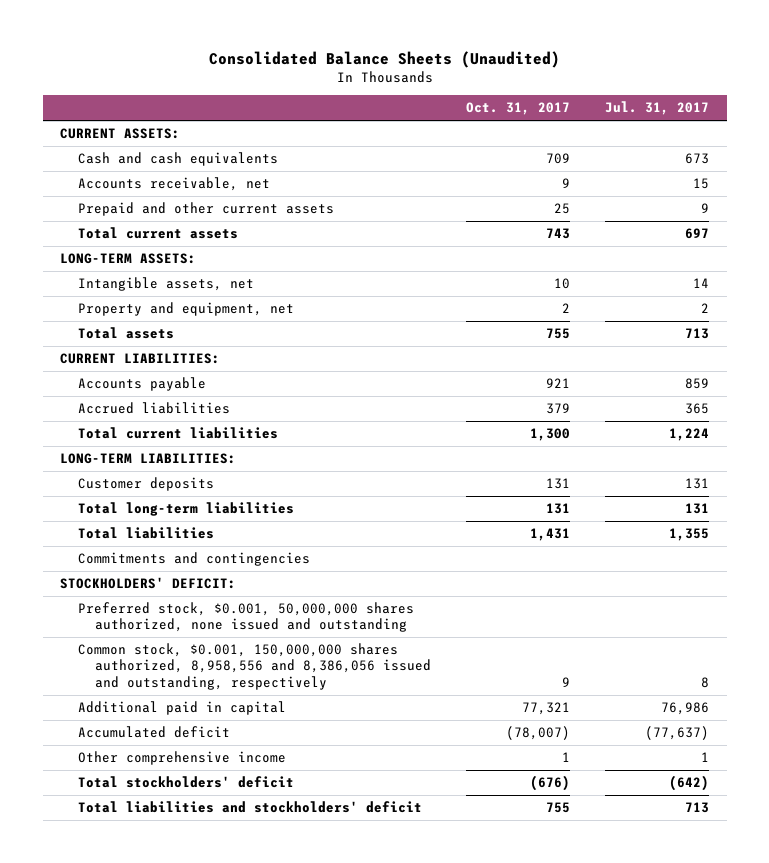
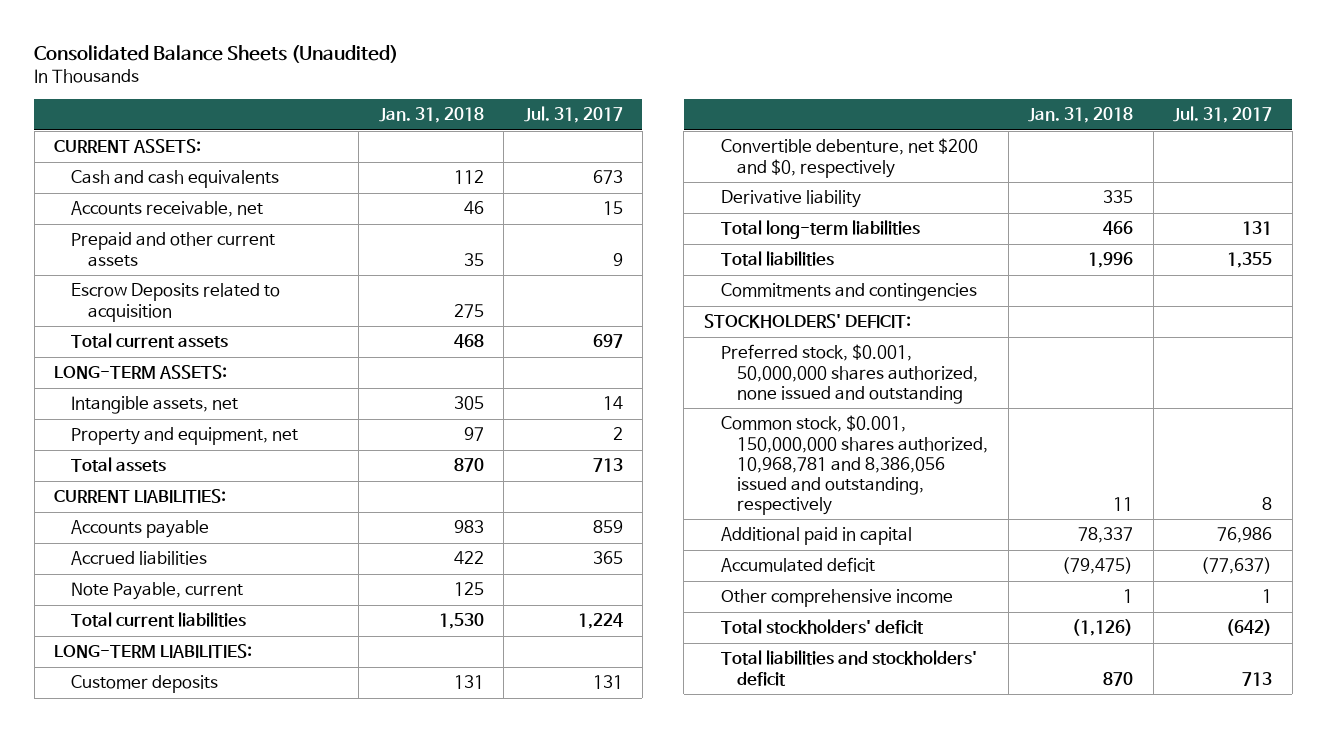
- | Oct. 31, 2017 | Jul. 31, 2017
+ | Jan. 31, 2018 | Jul. 31, 2017
+ Escrow Deposits related to acquisition | 275 |
+ Note Payable, current | 125 |
+ Convertible debenture, net $200 and $0, respectively
+ Derivative liability | 335 |
- Common stock, $0.001, 150,000,000 shares authorized, 8,958,556 and 8,386,056 issued and outstanding, respectively | 9 | 8
+ Common stock, $0.001, 150,000,000 shares authorized, 10,968,781 and 8,386,056 issued and outstanding, respectively | 11 | 8

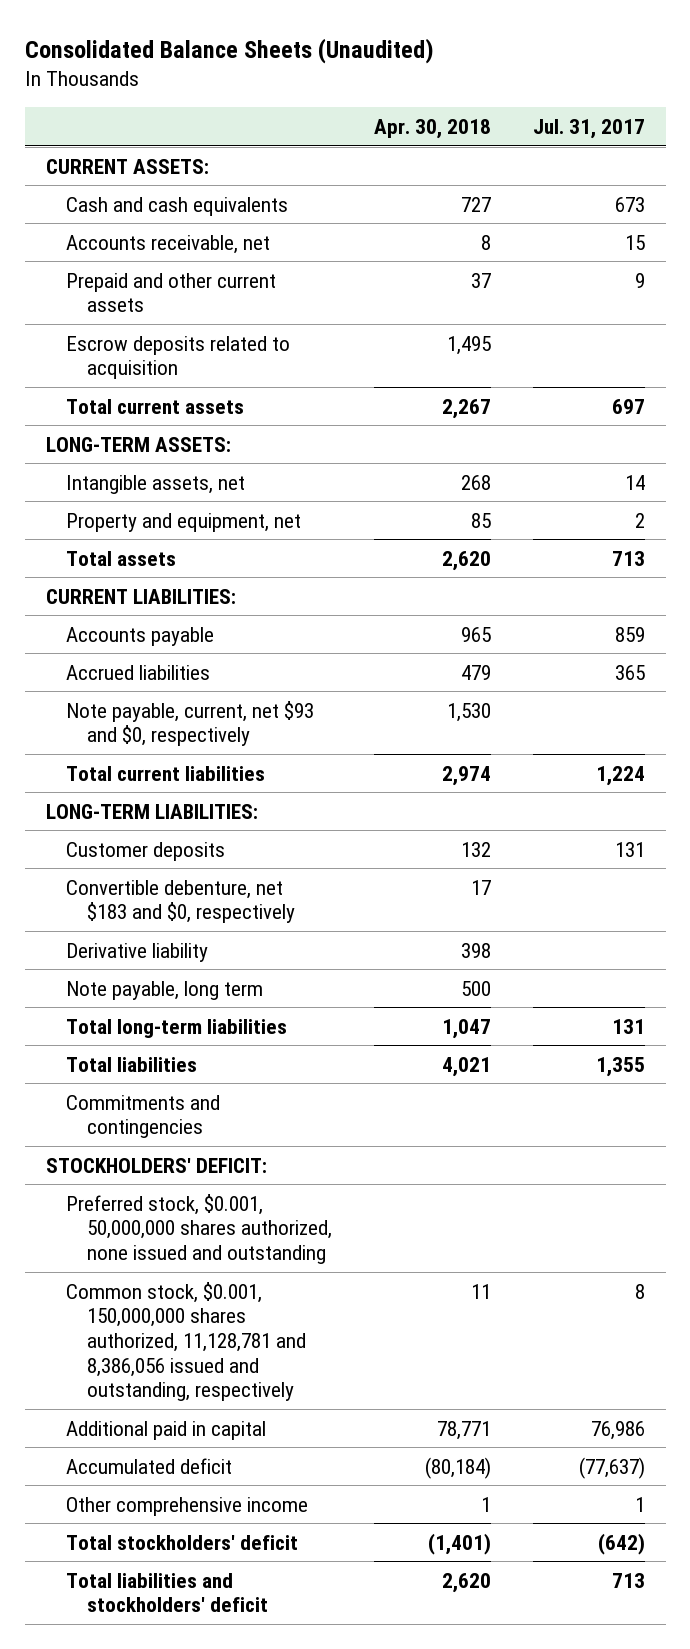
- | Jan. 31, 2018 | Jul. 31, 2017
+ | Apr. 30, 2018 | Jul. 31, 2017
- Escrow Deposits related to acquisition | 275 |
+ Escrow deposits related to acquisition | 1,495 |
- Note Payable, current | 125 |
+ Note payable, current, net $93 and $0, respectively | 1,530 |
- Convertible debenture, net $200 and $0, respectively
+ Convertible debenture, net $183 and $0, respectively | 17 |
+ Note payable, long term | 500 |
- Common stock, $0.001, 150,000,000 shares authorized, 10,968,781 and 8,386,056 issued and outstanding, respectively | 11 | 8
+ Common stock, $0.001, 150,000,000 shares authorized, 11,128,781 and 8,386,056 issued and outstanding, respectively | 11 | 8

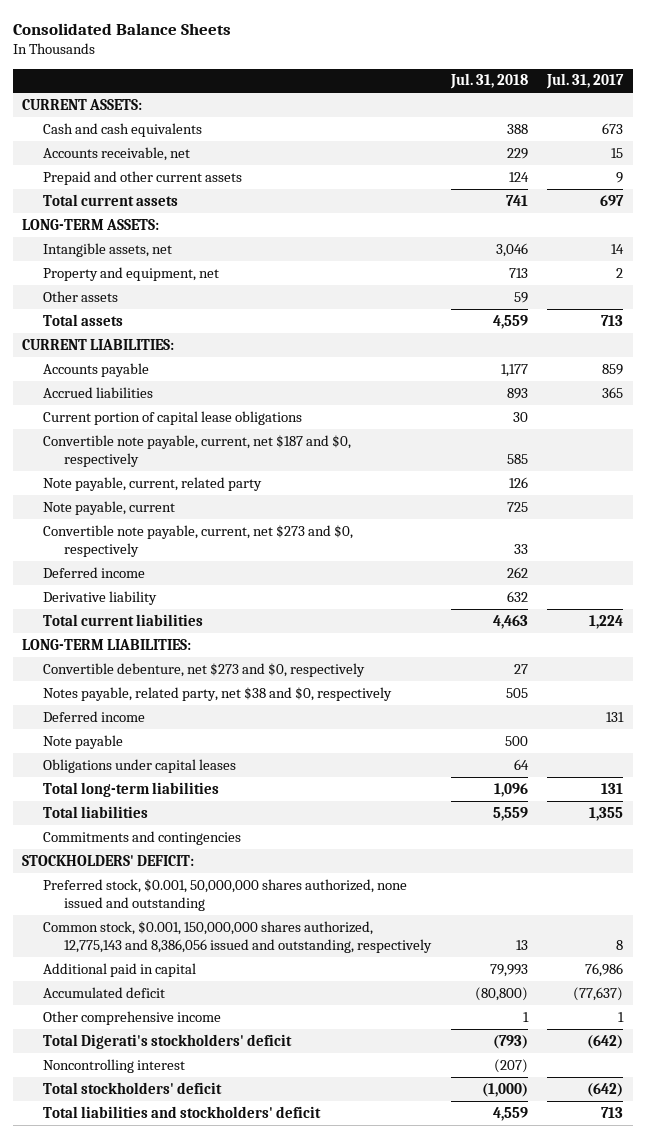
- Consolidated Balance Sheets (Unaudited)
+ Consolidated Balance Sheets
- | Apr. 30, 2018 | Jul. 31, 2017
+ | Jul. 31, 2018 | Jul. 31, 2017
- Escrow deposits related to acquisition | 1,495 |
+ Other assets | 59 |
- Note payable, current, net $93 and $0, respectively | 1,530 |
+ Current portion of capital lease obligations | 30 |
+ Convertible note payable, current, net $187 and $0, respectively | 585 |
+ Note payable, current, related party | 126 |
+ Note payable, current | 725 |
+ Convertible note payable, current, net $273 and $0, respectively | 33 |
+ Deferred income | 262 |
moved up: Derivative liability | 632 |
- Customer deposits | 132 | 131
- Convertible debenture, net $183 and $0, respectively | 17 |
- Note payable, long term | 500 |
+ Convertible debenture, net $273 and $0, respectively | 27 |
+ Notes payable, related party, net $38 and $0, respectively | 505 |
+ Deferred income | | 131
+ Note payable | 500 |
+ Obligations under capital leases | 64 |
- Common stock, $0.001, 150,000,000 shares authorized, 11,128,781 and 8,386,056 issued and outstanding, respectively | 11 | 8
+ Common stock, $0.001, 150,000,000 shares authorized, 12,775,143 and 8,386,056 issued and outstanding, respectively | 13 | 8
+ Total Digerati's stockholders' deficit | (793) | (642)
+ Noncontrolling interest | (207) |

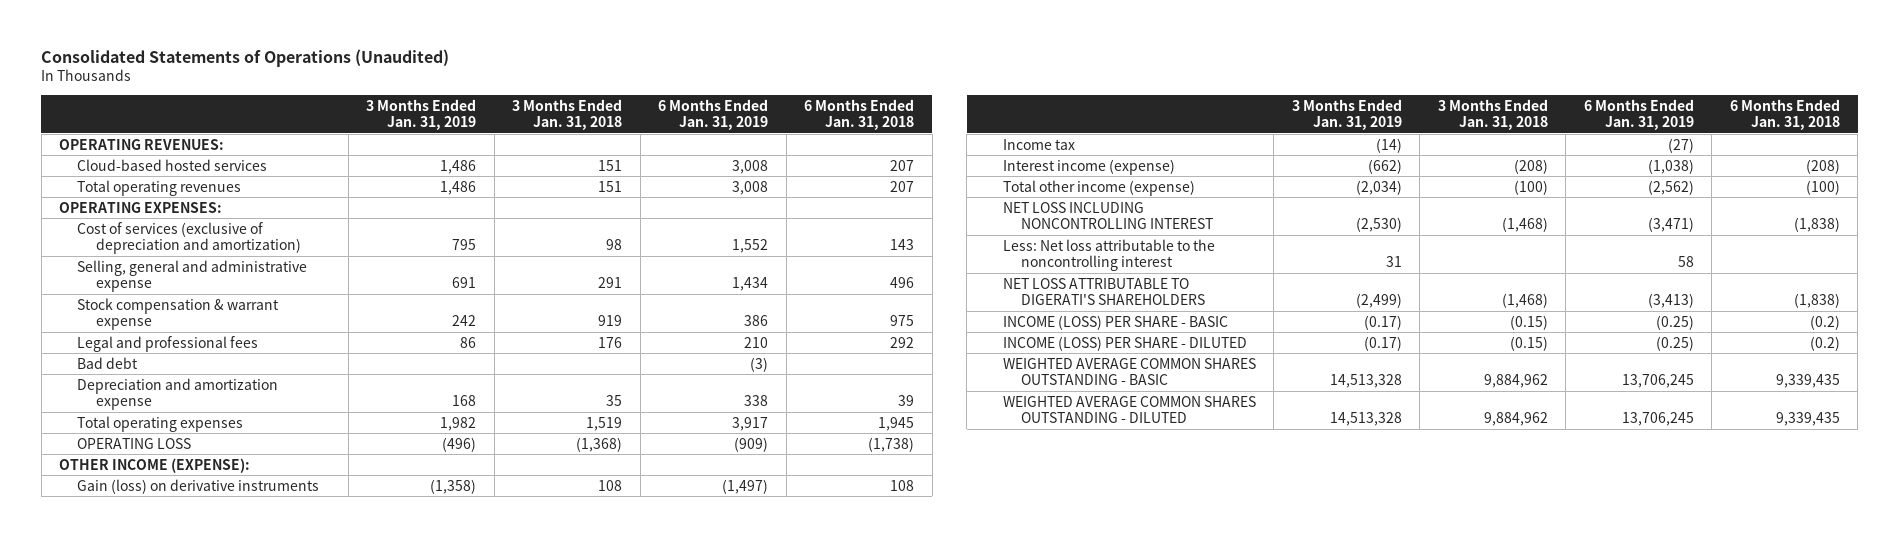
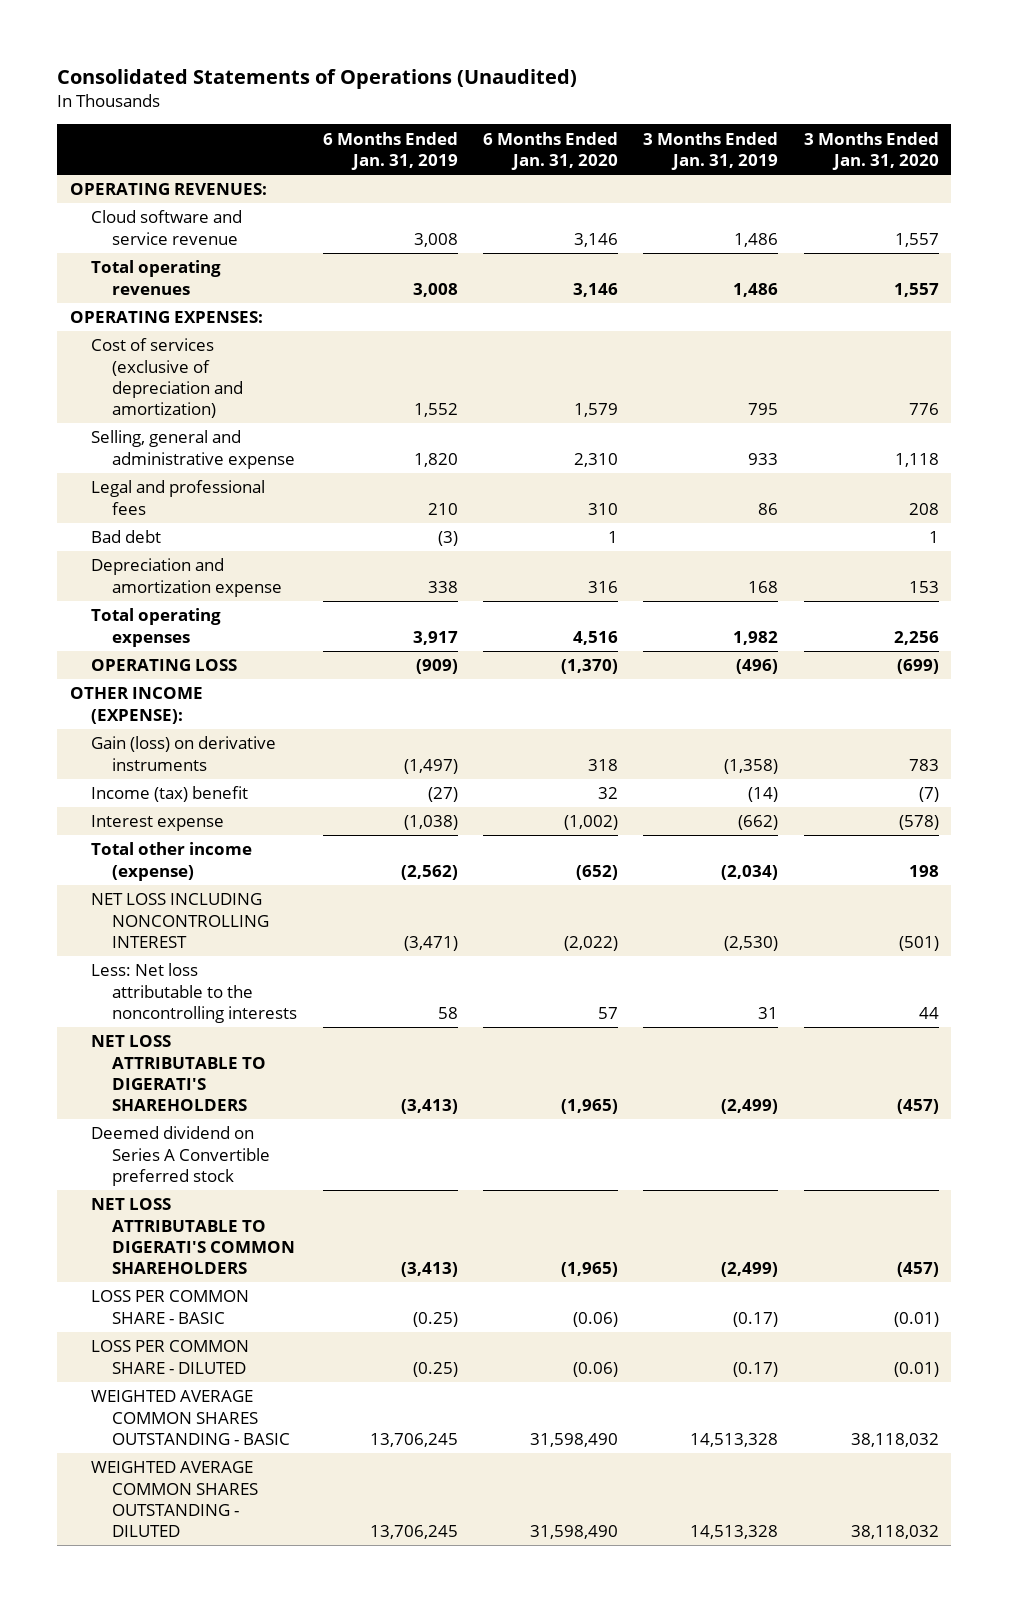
- | 3 Months Ended Jan. 31, 2019 | 3 Months Ended Jan. 31, 2018 | 6 Months Ended Jan. 31, 2019 | 6 Months Ended Jan. 31, 2018
+ | 6 Months Ended Jan. 31, 2019 | 6 Months Ended Jan. 31, 2020 | 3 Months Ended Jan. 31, 2019 | 3 Months Ended Jan. 31, 2020
- Cloud-based hosted services | 1,486 | 151 | 3,008 | 207
+ Cloud software and service revenue | 3,008 | 3,146 | 1,486 | 1,557
- Selling, general and administrative expense | 691 | 291 | 1,434 | 496
- Stock compensation & warrant expense | 242 | 919 | 386 | 975
+ Selling, general and administrative expense | 1,820 | 2,310 | 933 | 1,118
- Income tax | (14) | | (27) |
- Interest income (expense) | (662) | (208) | (1,038) | (208)
+ Income (tax) benefit | (27) | 32 | (14) | (7)
+ Interest expense | (1,038) | (1,002) | (662) | (578)
- Less: Net loss attributable to the noncontrolling interest | 31 | | 58 |
+ Less: Net loss attributable to the noncontrolling interests | 58 | 57 | 31 | 44
- INCOME (LOSS) PER SHARE - BASIC | (0.17) | (0.15) | (0.25) | (0.2)
- INCOME (LOSS) PER SHARE - DILUTED | (0.17) | (0.15) | (0.25) | (0.2)
+ Deemed dividend on Series A Convertible preferred stock
+ NET LOSS ATTRIBUTABLE TO DIGERATI'S COMMON SHAREHOLDERS | (3,413) | (1,965) | (2,499) | (457)
+ LOSS PER COMMON SHARE - BASIC | (0.25) | (0.06) | (0.17) | (0.01)
+ LOSS PER COMMON SHARE - DILUTED | (0.25) | (0.06) | (0.17) | (0.01)

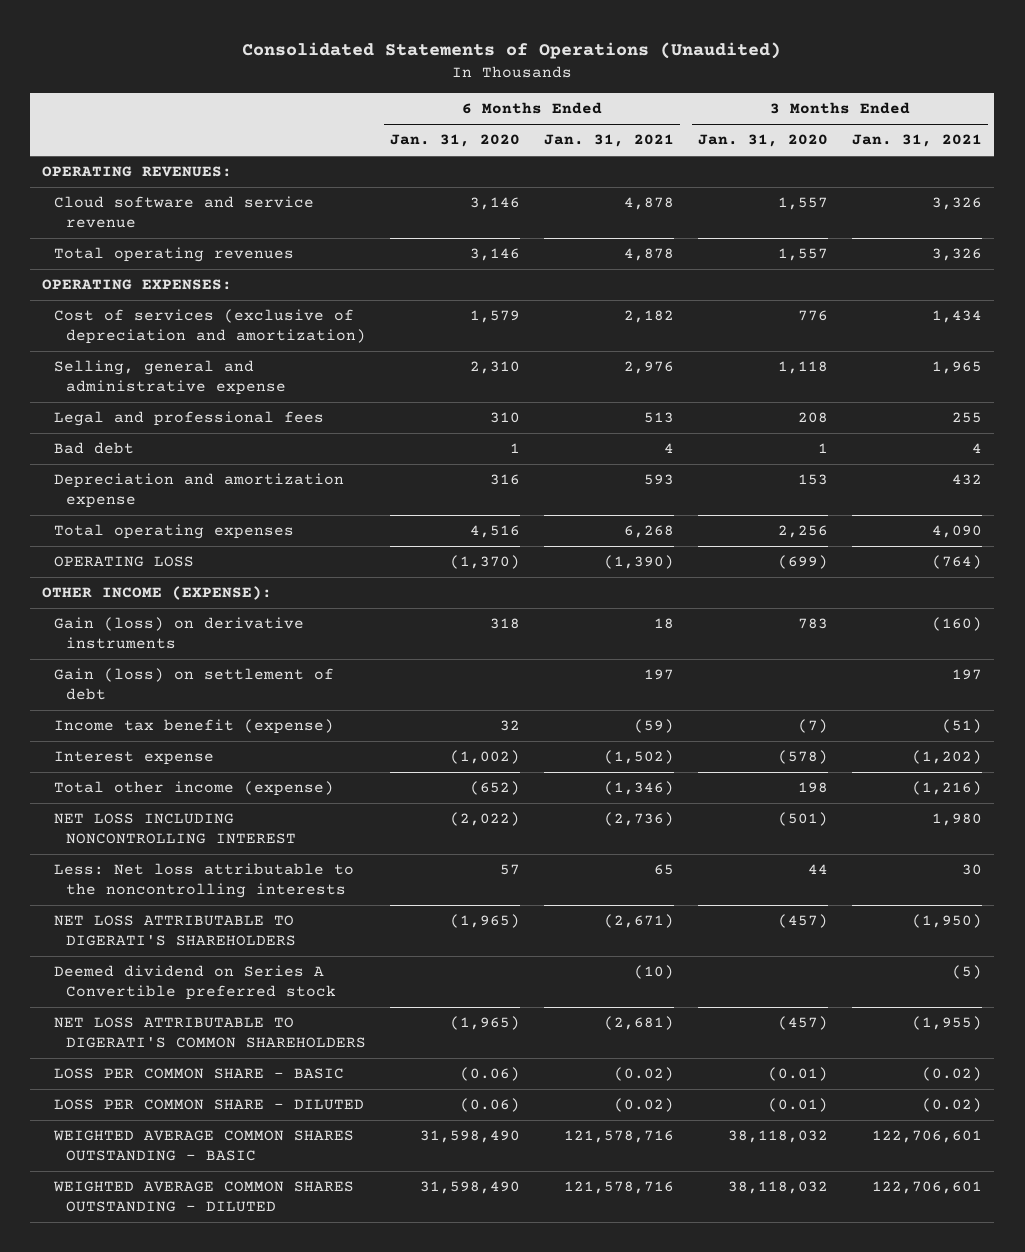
- | 6 Months Ended Jan. 31, 2019 | 6 Months Ended Jan. 31, 2020 | 3 Months Ended Jan. 31, 2019 | 3 Months Ended Jan. 31, 2020
+ | 6 Months Ended Jan. 31, 2020 | 6 Months Ended Jan. 31, 2021 | 3 Months Ended Jan. 31, 2020 | 3 Months Ended Jan. 31, 2021
- Income (tax) benefit | (27) | 32 | (14) | (7)
+ Gain (loss) on settlement of debt | | 197 | | 197
+ Income tax benefit (expense) | 32 | (59) | (7) | (51)

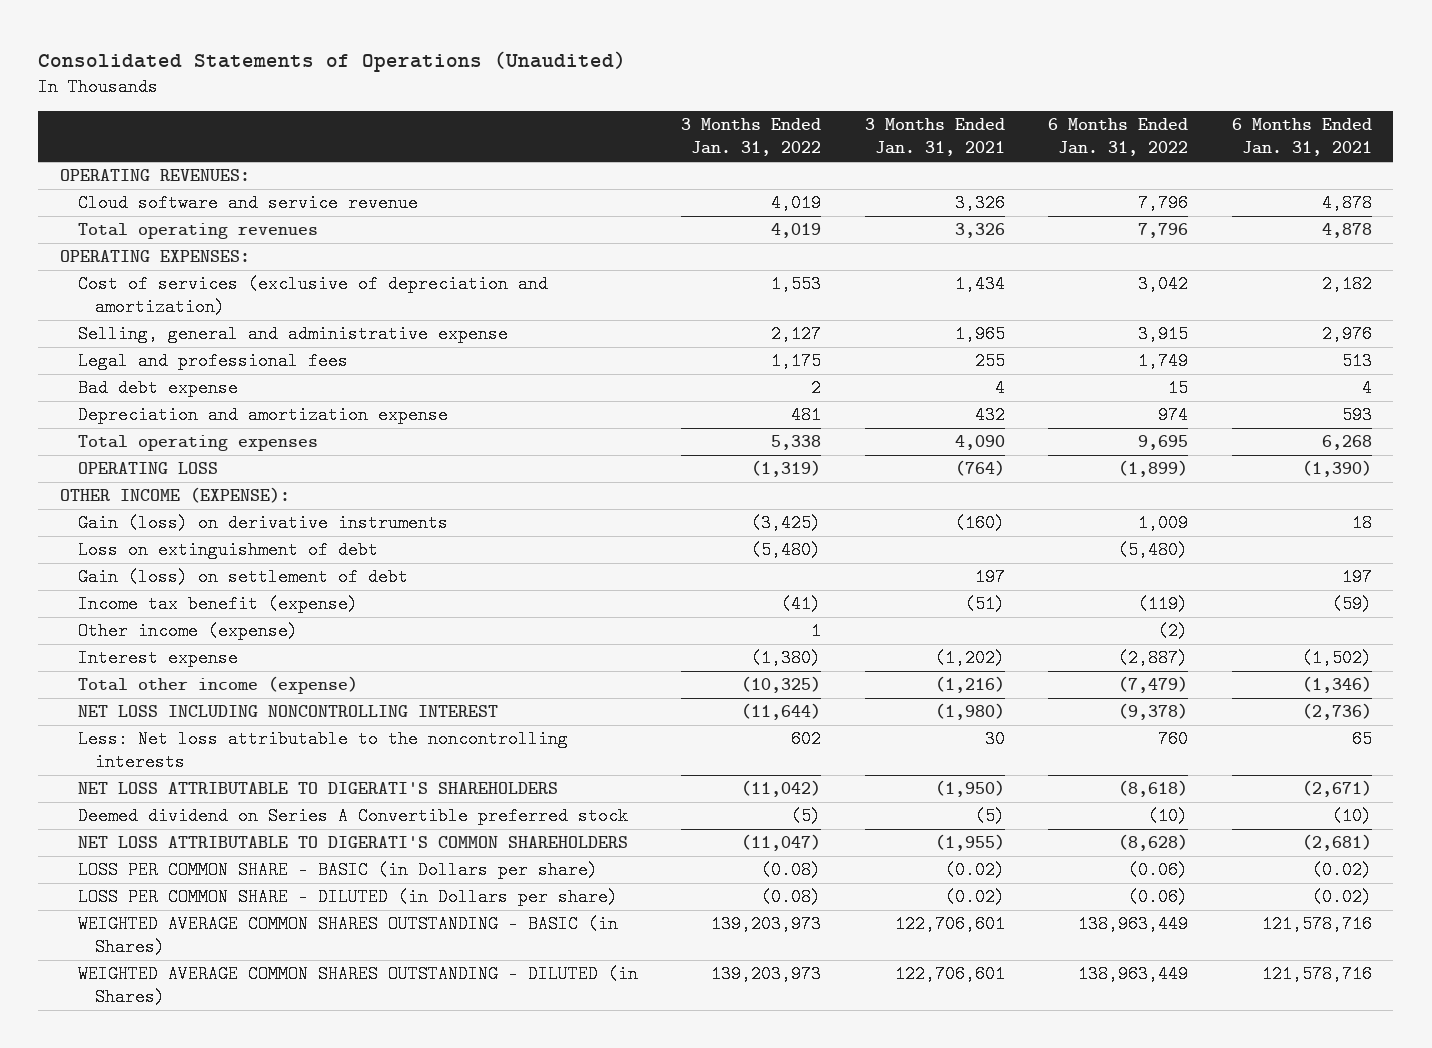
- | 6 Months Ended Jan. 31, 2020 | 6 Months Ended Jan. 31, 2021 | 3 Months Ended Jan. 31, 2020 | 3 Months Ended Jan. 31, 2021
+ | 3 Months Ended Jan. 31, 2022 | 3 Months Ended Jan. 31, 2021 | 6 Months Ended Jan. 31, 2022 | 6 Months Ended Jan. 31, 2021
- Bad debt | 1 | 4 | 1 | 4
+ Bad debt expense | 2 | 4 | 15 | 4
+ Loss on extinguishment of debt | (5,480) | | (5,480) |
+ Other income (expense) | 1 | | (2) |
- NET LOSS INCLUDING NONCONTROLLING INTEREST | (2,022) | (2,736) | (501) | 1,980
+ NET LOSS INCLUDING NONCONTROLLING INTEREST | (11,644) | (1,980) | (9,378) | (2,736)
- LOSS PER COMMON SHARE - BASIC | (0.06) | (0.02) | (0.01) | (0.02)
- LOSS PER COMMON SHARE - DILUTED | (0.06) | (0.02) | (0.01) | (0.02)
- WEIGHTED AVERAGE COMMON SHARES OUTSTANDING - BASIC | 31,598,490 | 121,578,716 | 38,118,032 | 122,706,601
- WEIGHTED AVERAGE COMMON SHARES OUTSTANDING - DILUTED | 31,598,490 | 121,578,716 | 38,118,032 | 122,706,601
+ LOSS PER COMMON SHARE - BASIC (in Dollars per share) | (0.08) | (0.02) | (0.06) | (0.02)
+ LOSS PER COMMON SHARE - DILUTED (in Dollars per share) | (0.08) | (0.02) | (0.06) | (0.02)
+ WEIGHTED AVERAGE COMMON SHARES OUTSTANDING - BASIC (in Shares) | 139,203,973 | 122,706,601 | 138,963,449 | 121,578,716
+ WEIGHTED AVERAGE COMMON SHARES OUTSTANDING - DILUTED (in Shares) | 139,203,973 | 122,706,601 | 138,963,449 | 121,578,716

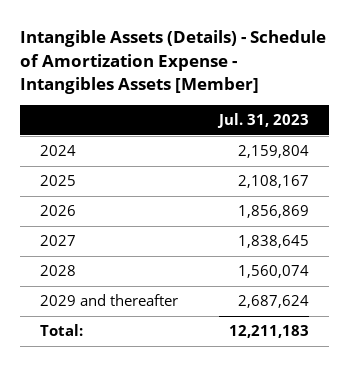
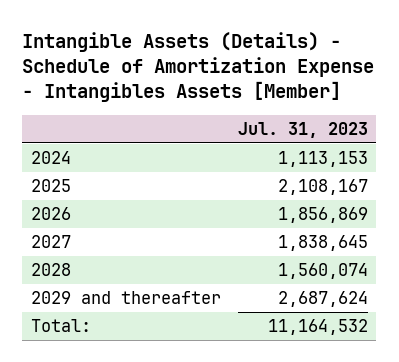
- 2024 | 2,159,804
+ 2024 | 1,113,153
- Total: | 12,211,183
+ Total: | 11,164,532

